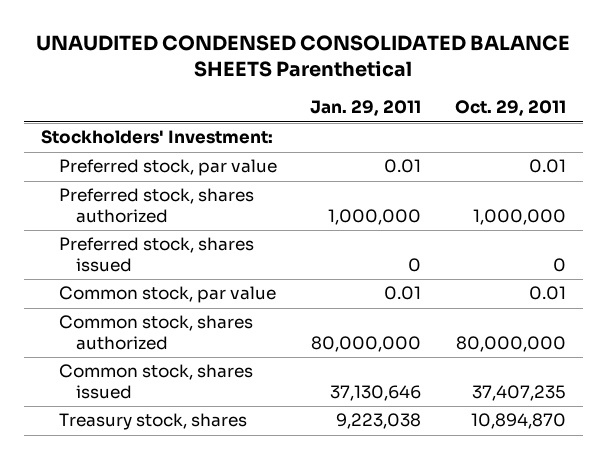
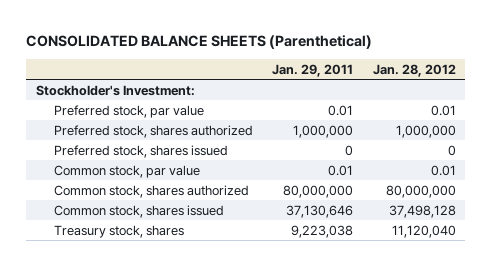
- UNAUDITED CONDENSED CONSOLIDATED BALANCE SHEETS Parenthetical
+ CONSOLIDATED BALANCE SHEETS (Parenthetical)
- | Jan. 29, 2011 | Oct. 29, 2011
+ | Jan. 29, 2011 | Jan. 28, 2012
- Stockholders' Investment:
+ Stockholder's Investment:

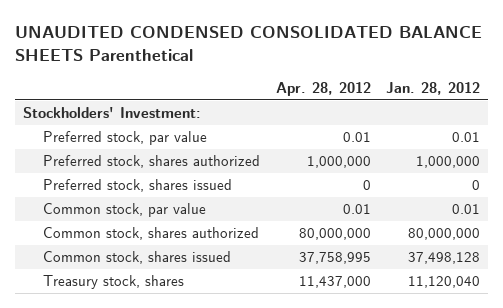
- CONSOLIDATED BALANCE SHEETS (Parenthetical)
+ UNAUDITED CONDENSED CONSOLIDATED BALANCE SHEETS Parenthetical
- | Jan. 29, 2011 | Jan. 28, 2012
+ | Apr. 28, 2012 | Jan. 28, 2012
- Stockholder's Investment:
+ Stockholders' Investment:

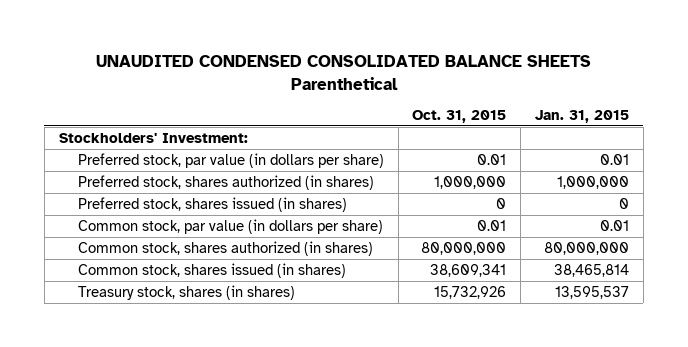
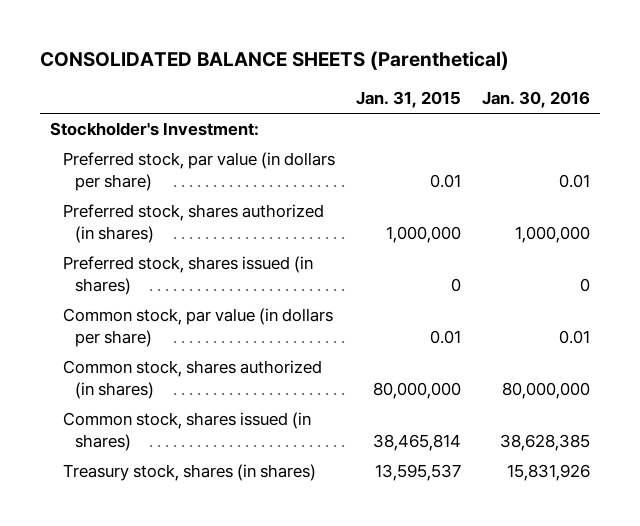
- UNAUDITED CONDENSED CONSOLIDATED BALANCE SHEETS Parenthetical
+ CONSOLIDATED BALANCE SHEETS (Parenthetical)
- | Oct. 31, 2015 | Jan. 31, 2015
+ | Jan. 31, 2015 | Jan. 30, 2016
- Stockholders' Investment:
+ Stockholder's Investment:

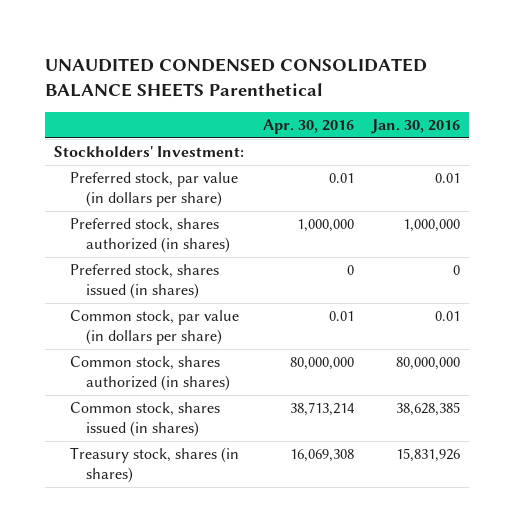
- CONSOLIDATED BALANCE SHEETS (Parenthetical)
+ UNAUDITED CONDENSED CONSOLIDATED BALANCE SHEETS Parenthetical
- | Jan. 31, 2015 | Jan. 30, 2016
+ | Apr. 30, 2016 | Jan. 30, 2016
- Stockholder's Investment:
+ Stockholders' Investment:

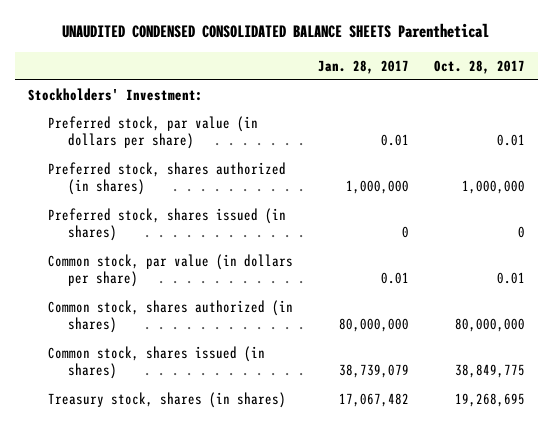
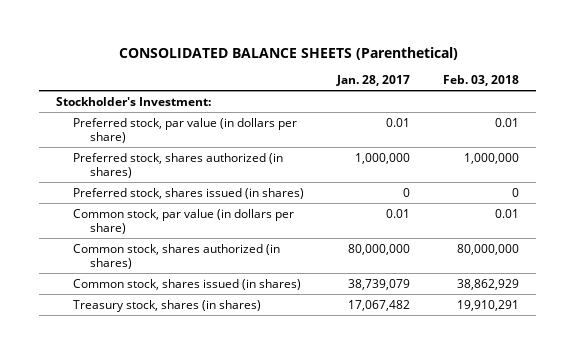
- UNAUDITED CONDENSED CONSOLIDATED BALANCE SHEETS Parenthetical
+ CONSOLIDATED BALANCE SHEETS (Parenthetical)
- | Jan. 28, 2017 | Oct. 28, 2017
+ | Jan. 28, 2017 | Feb. 03, 2018
- Stockholders' Investment:
+ Stockholder's Investment:

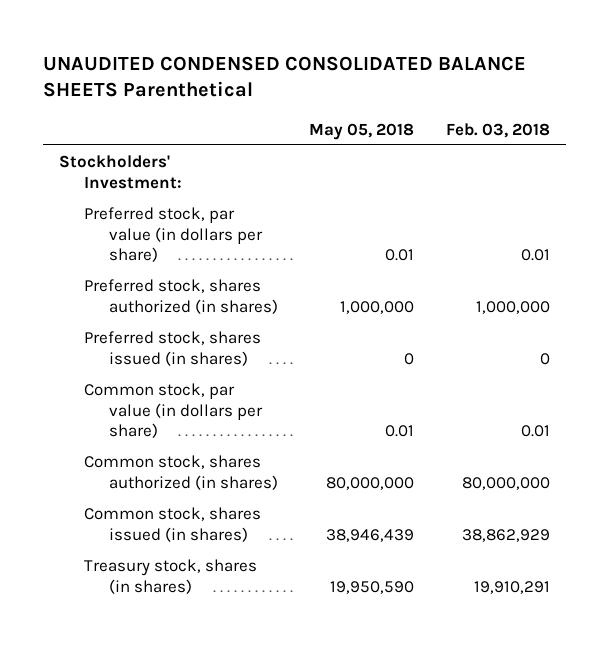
- CONSOLIDATED BALANCE SHEETS (Parenthetical)
+ UNAUDITED CONDENSED CONSOLIDATED BALANCE SHEETS Parenthetical
- | Jan. 28, 2017 | Feb. 03, 2018
+ | May 05, 2018 | Feb. 03, 2018
- Stockholder's Investment:
+ Stockholders' Investment:

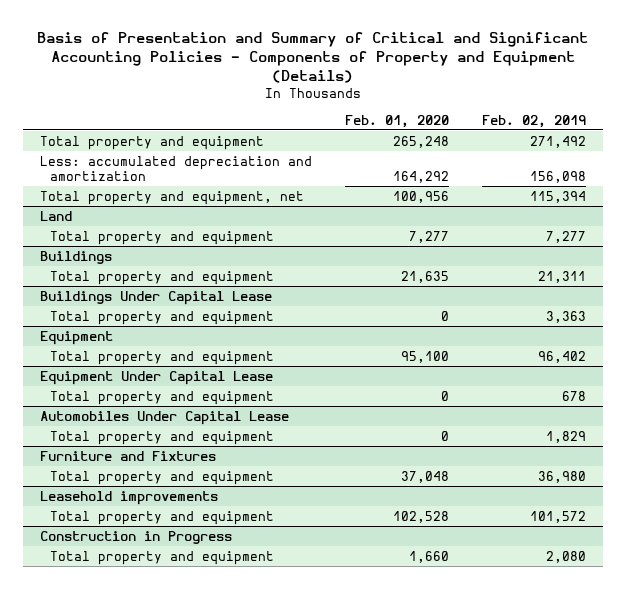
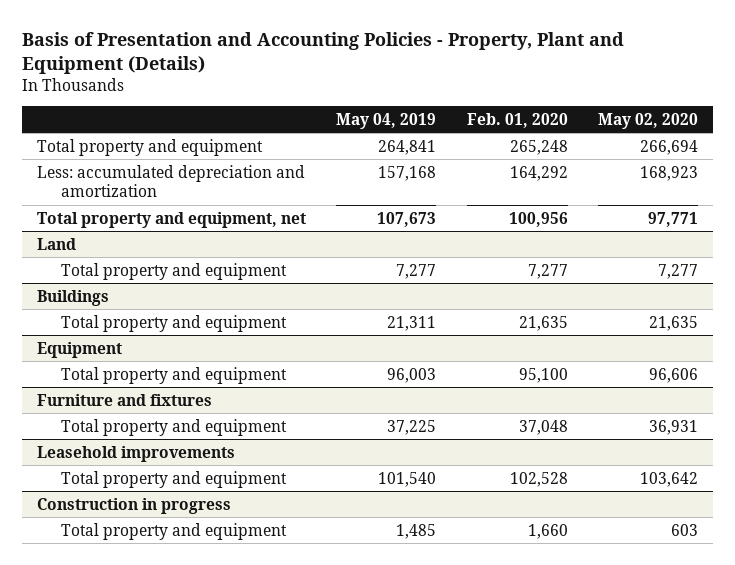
- Basis of Presentation and Summary of Critical and Significant Accounting Policies - Components of Property and Equipment (Details)
+ Basis of Presentation and Accounting Policies - Property, Plant and Equipment (Details)
- | Feb. 01, 2020 | Feb. 02, 2019
+ | May 04, 2019 | Feb. 01, 2020 | May 02, 2020
- Buildings Under Capital Lease
- Total property and equipment | 0 | 3,363
- Equipment Under Capital Lease
- Total property and equipment | 0 | 678
- Automobiles Under Capital Lease
- Total property and equipment | 0 | 1,829
- Furniture and Fixtures
+ Furniture and fixtures
- Construction in Progress
+ Construction in progress

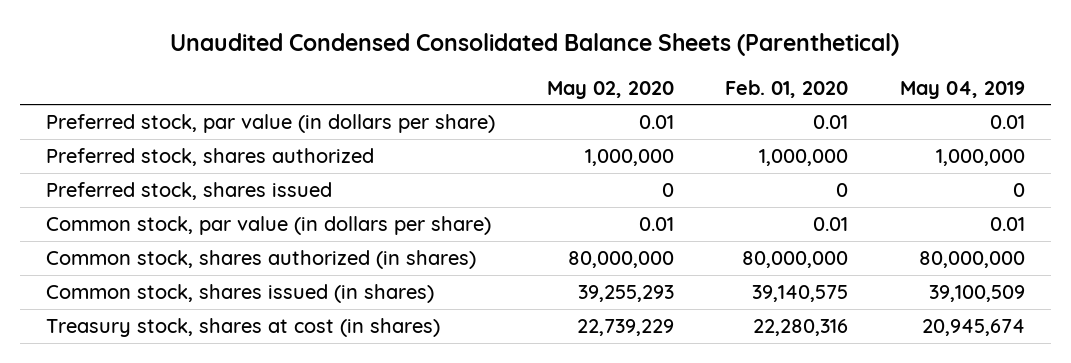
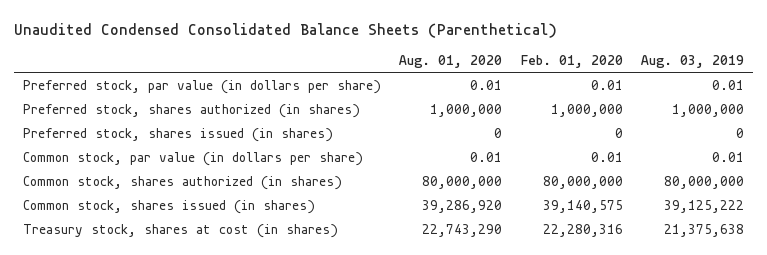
- | May 02, 2020 | Feb. 01, 2020 | May 04, 2019
+ | Aug. 01, 2020 | Feb. 01, 2020 | Aug. 03, 2019
- Preferred stock, shares authorized | 1,000,000 | 1,000,000 | 1,000,000
- Preferred stock, shares issued | 0 | 0 | 0
+ Preferred stock, shares authorized (in shares) | 1,000,000 | 1,000,000 | 1,000,000
+ Preferred stock, shares issued (in shares) | 0 | 0 | 0

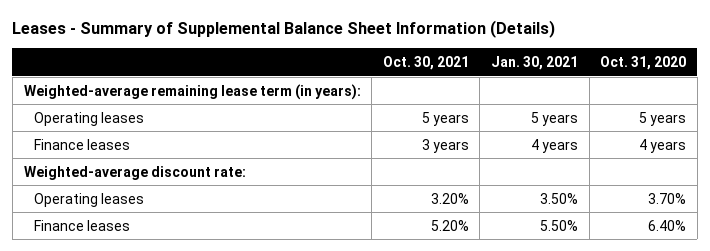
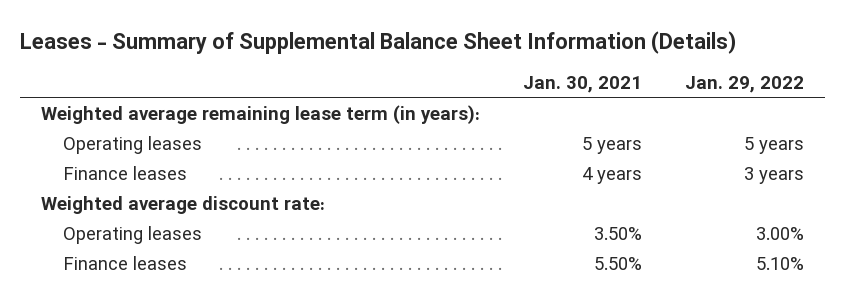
- | Oct. 30, 2021 | Jan. 30, 2021 | Oct. 31, 2020
+ | Jan. 30, 2021 | Jan. 29, 2022
- Weighted-average remaining lease term (in years):
+ Weighted average remaining lease term (in years):
- Weighted-average discount rate:
+ Weighted average discount rate:

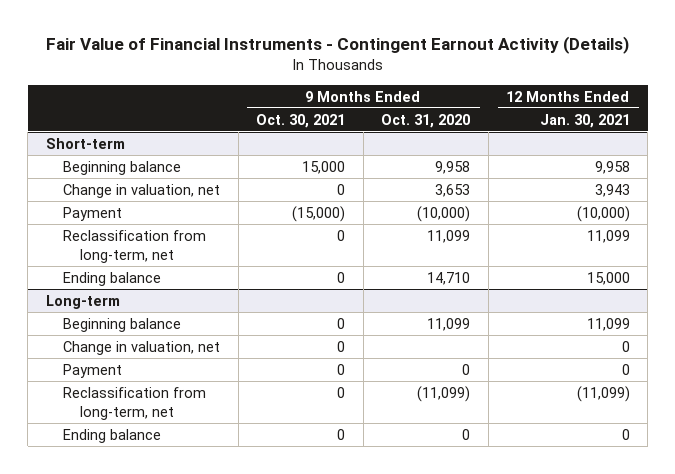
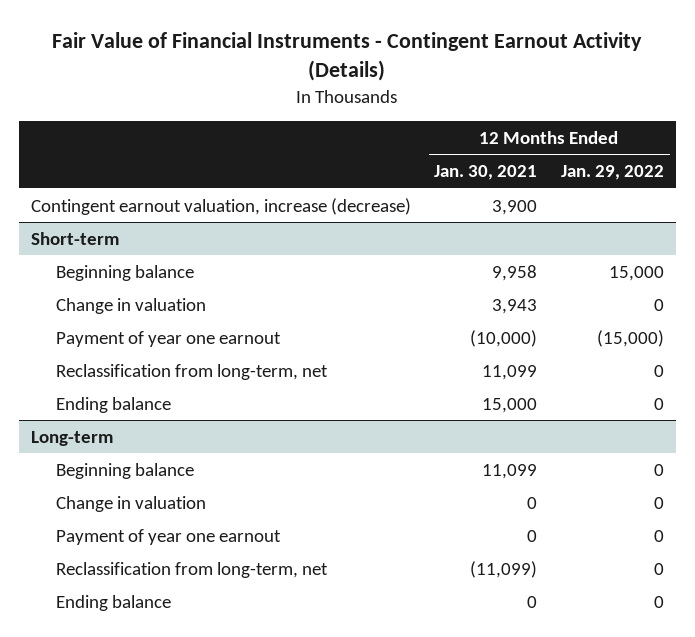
- | 9 Months Ended Oct. 30, 2021 | 9 Months Ended Oct. 31, 2020 | 12 Months Ended Jan. 30, 2021
+ | 12 Months Ended Jan. 30, 2021 | 12 Months Ended Jan. 29, 2022
+ Contingent earnout valuation, increase (decrease) | 3,900 |
@ Short-term
- Change in valuation, net | 0 | 3,653 | 3,943
- Payment | (15,000) | (10,000) | (10,000)
+ Change in valuation | 3,943 | 0
+ Payment of year one earnout | (10,000) | (15,000)
@ Long-term
- Change in valuation, net | 0 | | 0
- Payment | 0 | 0 | 0
+ Change in valuation | 0 | 0
+ Payment of year one earnout | 0 | 0

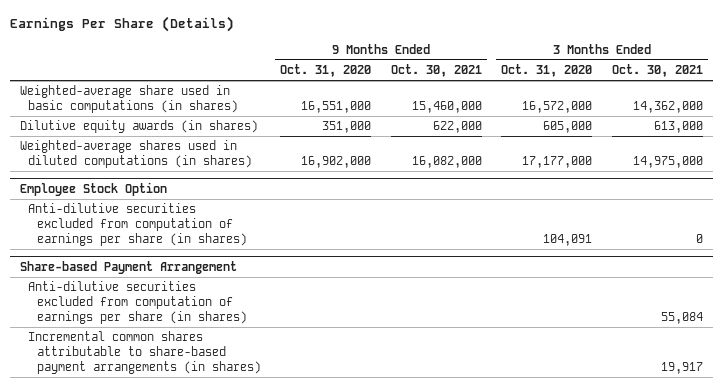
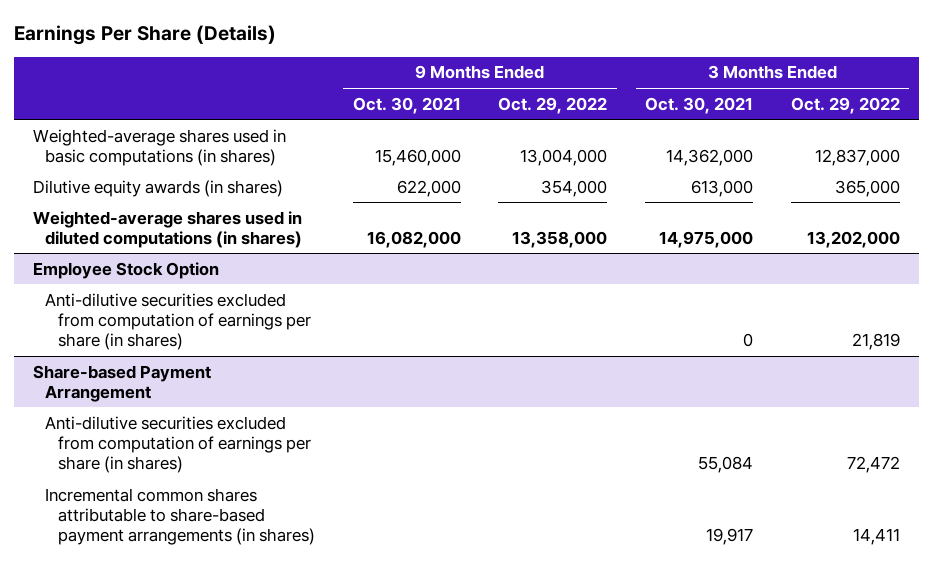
- | 9 Months Ended Oct. 31, 2020 | 9 Months Ended Oct. 30, 2021 | 3 Months Ended Oct. 31, 2020 | 3 Months Ended Oct. 30, 2021
+ | 9 Months Ended Oct. 30, 2021 | 9 Months Ended Oct. 29, 2022 | 3 Months Ended Oct. 30, 2021 | 3 Months Ended Oct. 29, 2022
- Weighted-average share used in basic computations (in shares) | 16,551,000 | 15,460,000 | 16,572,000 | 14,362,000
+ Weighted-average shares used in basic computations (in shares) | 15,460,000 | 13,004,000 | 14,362,000 | 12,837,000

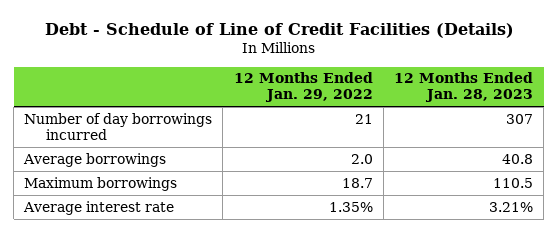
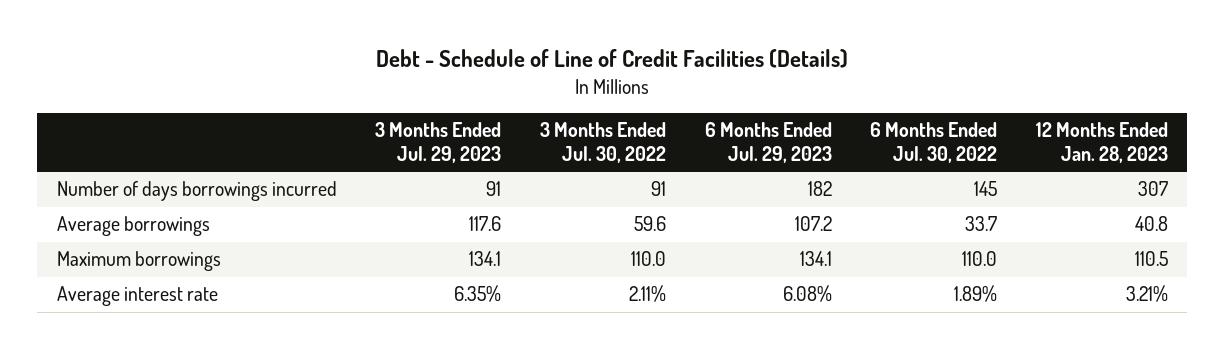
- | 12 Months Ended Jan. 29, 2022 | 12 Months Ended Jan. 28, 2023
+ | 3 Months Ended Jul. 29, 2023 | 3 Months Ended Jul. 30, 2022 | 6 Months Ended Jul. 29, 2023 | 6 Months Ended Jul. 30, 2022 | 12 Months Ended Jan. 28, 2023
- Number of day borrowings incurred | 21 | 307
+ Number of days borrowings incurred | 91 | 91 | 182 | 145 | 307

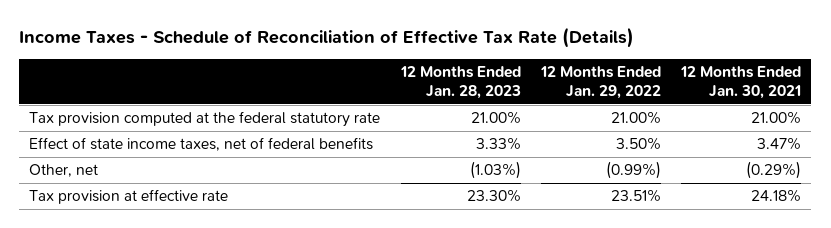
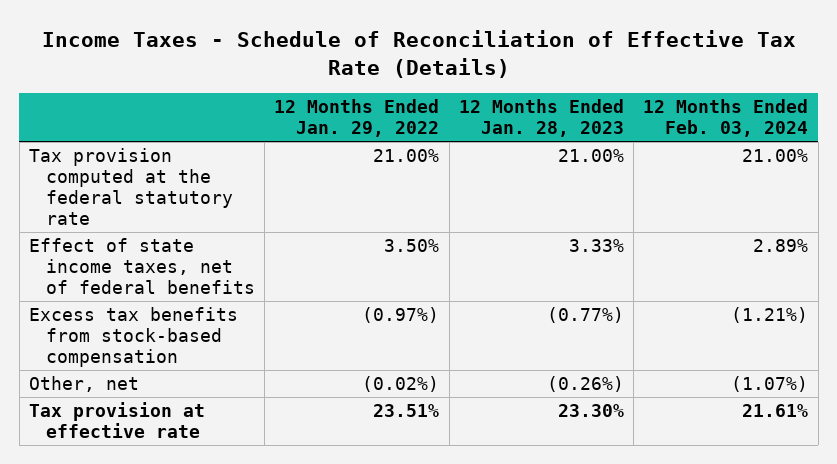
- | 12 Months Ended Jan. 28, 2023 | 12 Months Ended Jan. 29, 2022 | 12 Months Ended Jan. 30, 2021
+ | 12 Months Ended Jan. 29, 2022 | 12 Months Ended Jan. 28, 2023 | 12 Months Ended Feb. 03, 2024
- Other, net | (1.03%) | (0.99%) | (0.29%)
+ Excess tax benefits from stock-based compensation | (0.97%) | (0.77%) | (1.21%)
+ Other, net | (0.02%) | (0.26%) | (1.07%)

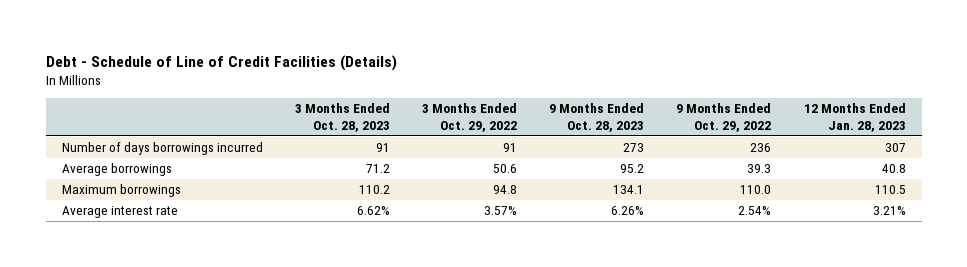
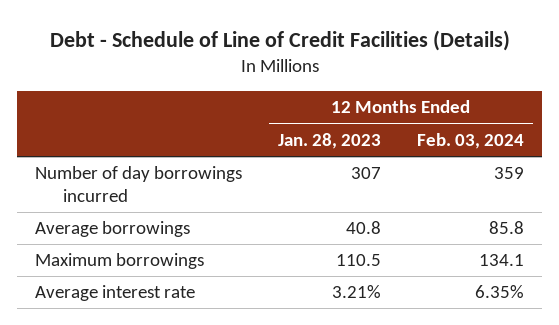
- | 3 Months Ended Oct. 28, 2023 | 3 Months Ended Oct. 29, 2022 | 9 Months Ended Oct. 28, 2023 | 9 Months Ended Oct. 29, 2022 | 12 Months Ended Jan. 28, 2023
+ | 12 Months Ended Jan. 28, 2023 | 12 Months Ended Feb. 03, 2024
- Number of days borrowings incurred | 91 | 91 | 273 | 236 | 307
+ Number of day borrowings incurred | 307 | 359

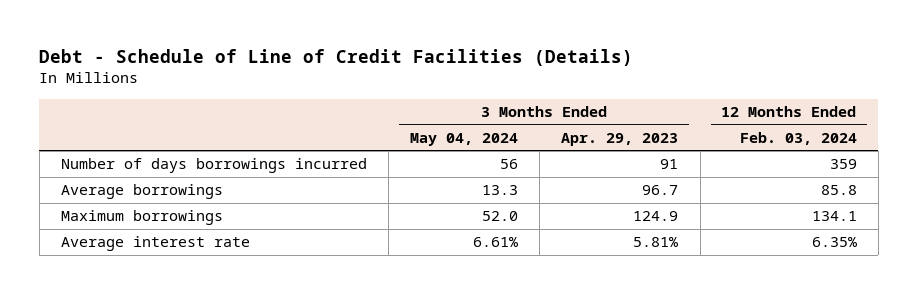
- | 12 Months Ended Jan. 28, 2023 | 12 Months Ended Feb. 03, 2024
+ | 3 Months Ended May 04, 2024 | 3 Months Ended Apr. 29, 2023 | 12 Months Ended Feb. 03, 2024
- Number of day borrowings incurred | 307 | 359
+ Number of days borrowings incurred | 56 | 91 | 359

